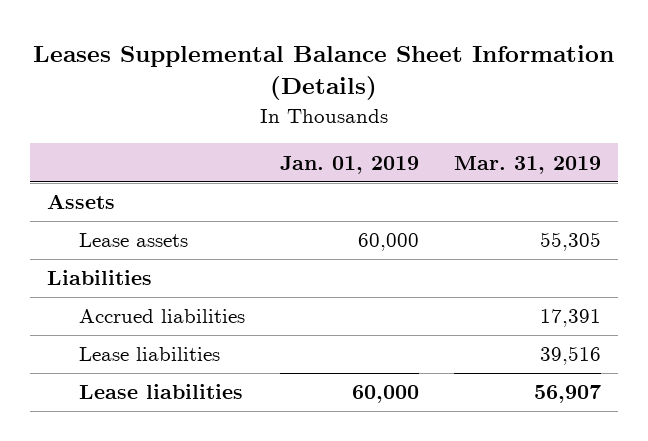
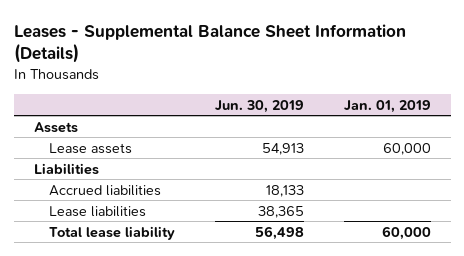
- Leases Supplemental Balance Sheet Information (Details)
+ Leases - Supplemental Balance Sheet Information (Details)
- | Jan. 01, 2019 | Mar. 31, 2019
+ | Jun. 30, 2019 | Jan. 01, 2019
- Lease liabilities | 60,000 | 56,907
+ Total lease liability | 56,498 | 60,000

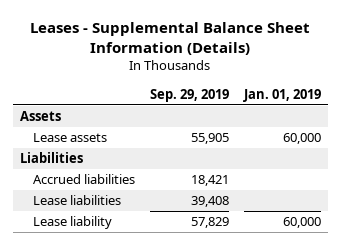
- | Jun. 30, 2019 | Jan. 01, 2019
+ | Sep. 29, 2019 | Jan. 01, 2019
- Total lease liability | 56,498 | 60,000
+ Lease liability | 57,829 | 60,000

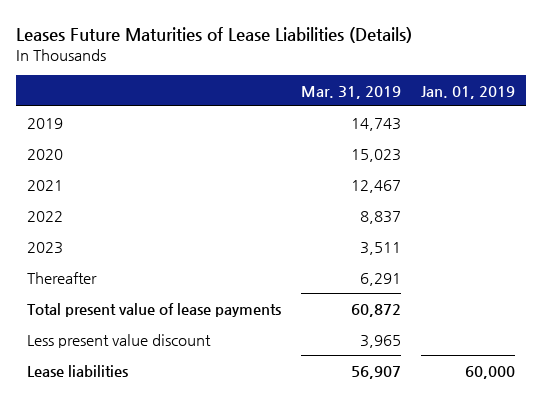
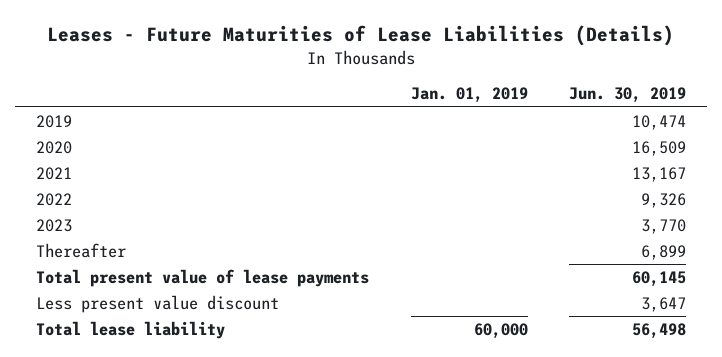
- Leases Future Maturities of Lease Liabilities (Details)
+ Leases - Future Maturities of Lease Liabilities (Details)
- | Mar. 31, 2019 | Jan. 01, 2019
+ | Jan. 01, 2019 | Jun. 30, 2019
- Lease liabilities | 56,907 | 60,000
+ Total lease liability | 60,000 | 56,498

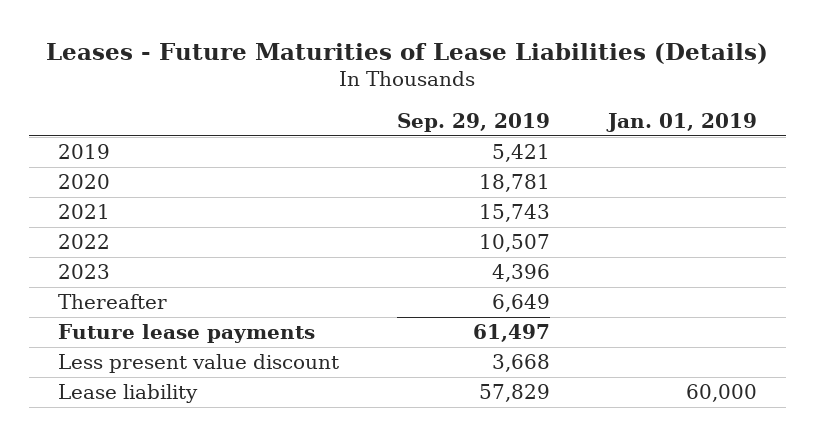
- | Jan. 01, 2019 | Jun. 30, 2019
+ | Sep. 29, 2019 | Jan. 01, 2019
- Total present value of lease payments | | 60,145
+ Future lease payments | 61,497 |
- Total lease liability | 60,000 | 56,498
+ Lease liability | 57,829 | 60,000

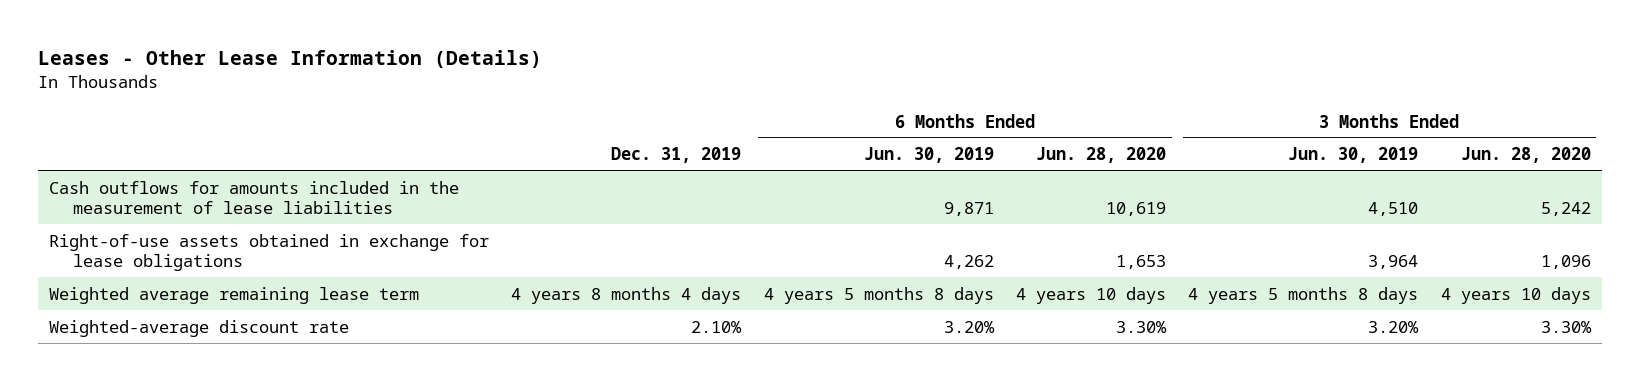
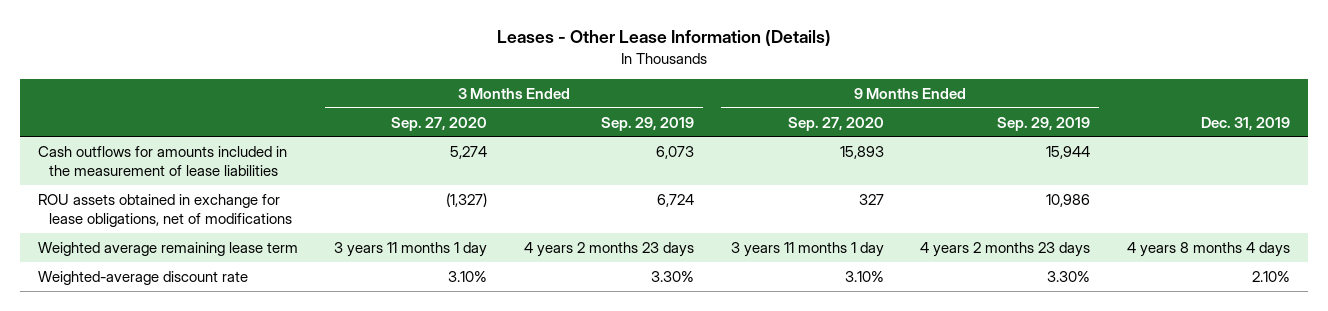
- | Dec. 31, 2019 | 6 Months Ended Jun. 30, 2019 | 6 Months Ended Jun. 28, 2020 | 3 Months Ended Jun. 30, 2019 | 3 Months Ended Jun. 28, 2020
+ | 3 Months Ended Sep. 27, 2020 | 3 Months Ended Sep. 29, 2019 | 9 Months Ended Sep. 27, 2020 | 9 Months Ended Sep. 29, 2019 | Dec. 31, 2019
- Right-of-use assets obtained in exchange for lease obligations | | 4,262 | 1,653 | 3,964 | 1,096
+ ROU assets obtained in exchange for lease obligations, net of modifications | (1,327) | 6,724 | 327 | 10,986 |

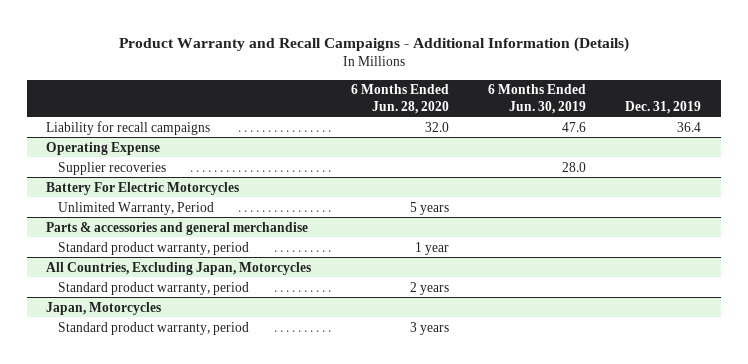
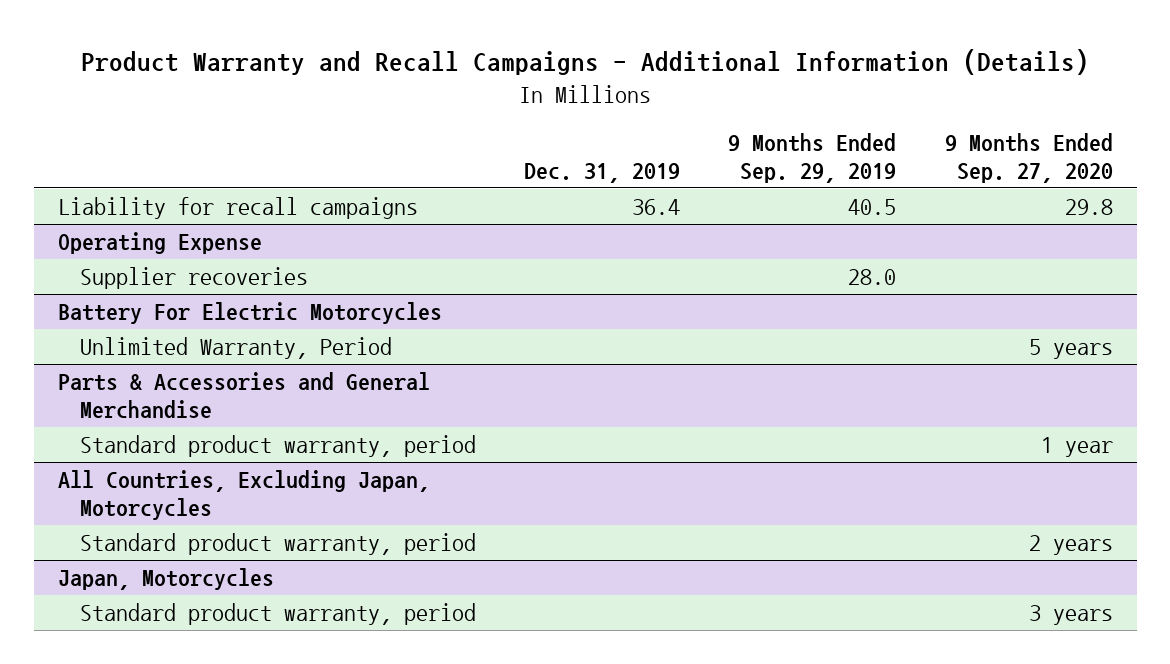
- | 6 Months Ended Jun. 28, 2020 | 6 Months Ended Jun. 30, 2019 | Dec. 31, 2019
+ | Dec. 31, 2019 | 9 Months Ended Sep. 29, 2019 | 9 Months Ended Sep. 27, 2020
- Parts & accessories and general merchandise
+ Parts & Accessories and General Merchandise

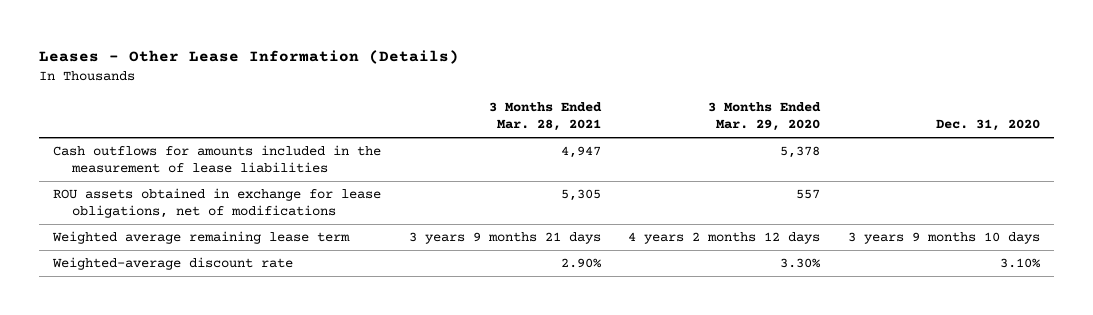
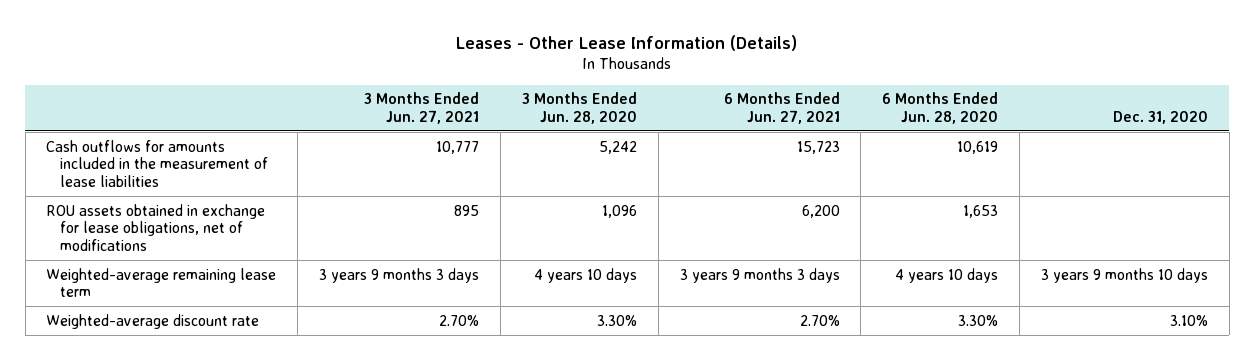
- | 3 Months Ended Mar. 28, 2021 | 3 Months Ended Mar. 29, 2020 | Dec. 31, 2020
+ | 3 Months Ended Jun. 27, 2021 | 3 Months Ended Jun. 28, 2020 | 6 Months Ended Jun. 27, 2021 | 6 Months Ended Jun. 28, 2020 | Dec. 31, 2020
- Weighted average remaining lease term | 3 years 9 months 21 days | 4 years 2 months 12 days | 3 years 9 months 10 days
+ Weighted-average remaining lease term | 3 years 9 months 3 days | 4 years 10 days | 3 years 9 months 3 days | 4 years 10 days | 3 years 9 months 10 days

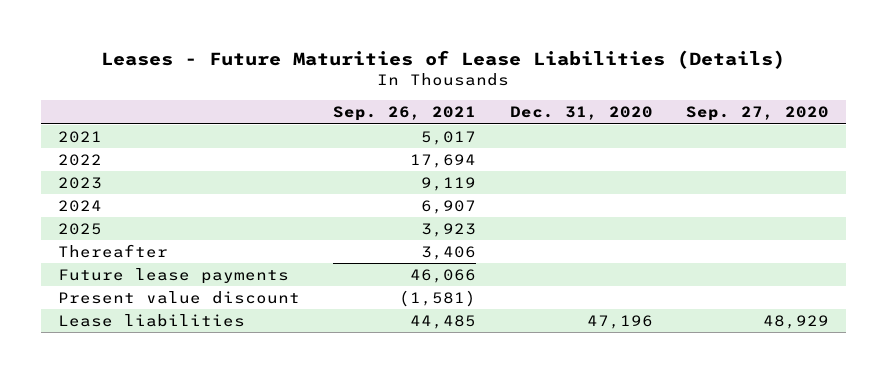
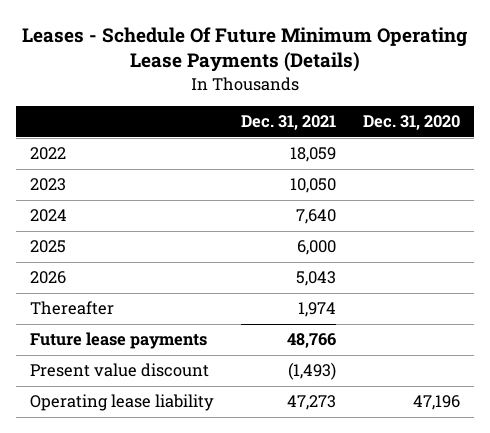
- Leases - Future Maturities of Lease Liabilities (Details)
+ Leases - Schedule Of Future Minimum Operating Lease Payments (Details)
- | Sep. 26, 2021 | Dec. 31, 2020 | Sep. 27, 2020
+ | Dec. 31, 2021 | Dec. 31, 2020
- 2021 | 5,017 | |
+ 2026 | 5,043 |
- Lease liabilities | 44,485 | 47,196 | 48,929
+ Operating lease liability | 47,273 | 47,196

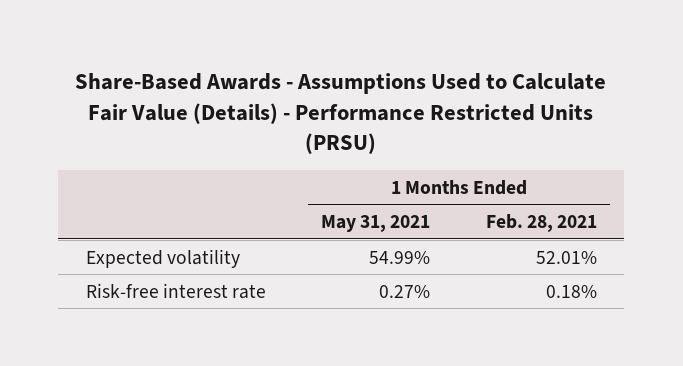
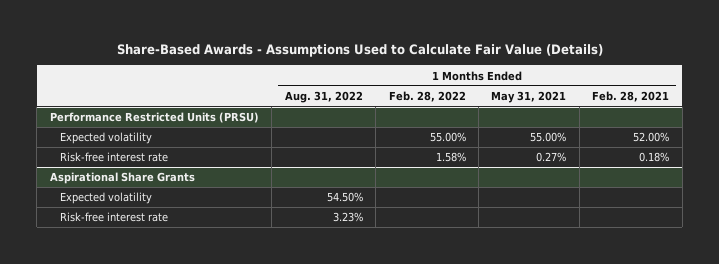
- Share-Based Awards - Assumptions Used to Calculate Fair Value (Details) - Performance Restricted Units (PRSU)
+ Share-Based Awards - Assumptions Used to Calculate Fair Value (Details)
- | 1 Months Ended May 31, 2021 | 1 Months Ended Feb. 28, 2021
+ | 1 Months Ended Aug. 31, 2022 | 1 Months Ended Feb. 28, 2022 | 1 Months Ended May 31, 2021 | 1 Months Ended Feb. 28, 2021
- Expected volatility | 54.99% | 52.01%
+ Performance Restricted Units (PRSU)
+ Expected volatility | | 55.00% | 55.00% | 52.00%
+ Aspirational Share Grants
+ Expected volatility | 54.50% | | |
+ Risk-free interest rate | 3.23% | | |

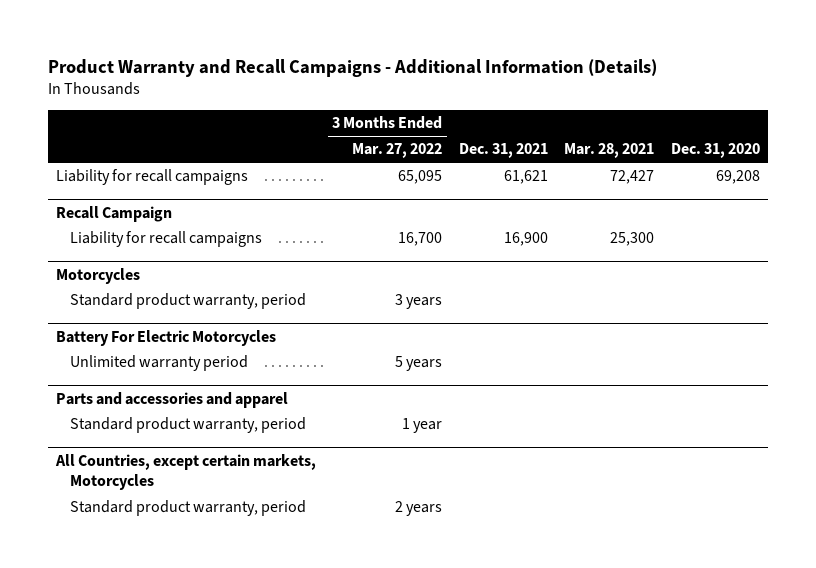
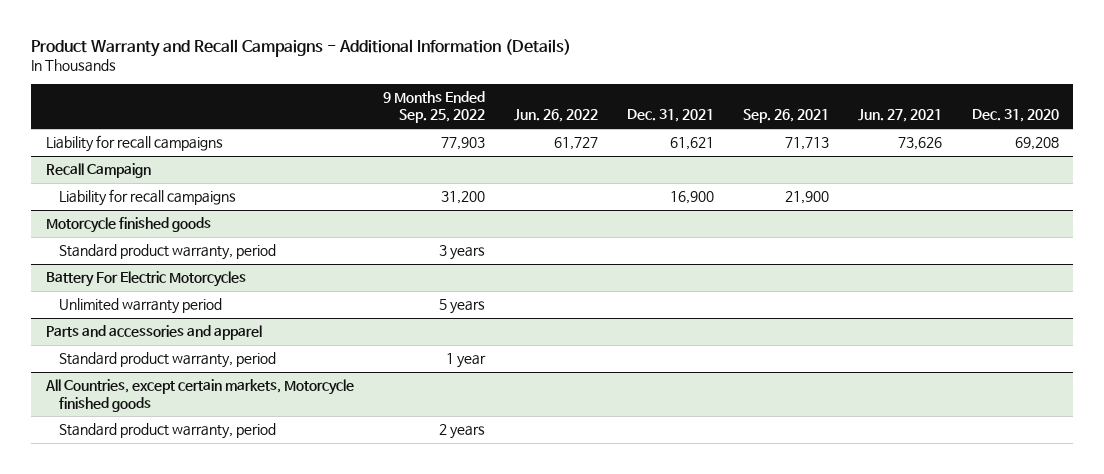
- | 3 Months Ended Mar. 27, 2022 | Dec. 31, 2021 | Mar. 28, 2021 | Dec. 31, 2020
+ | 9 Months Ended Sep. 25, 2022 | Jun. 26, 2022 | Dec. 31, 2021 | Sep. 26, 2021 | Jun. 27, 2021 | Dec. 31, 2020
- Motorcycles
+ Motorcycle finished goods
- All Countries, except certain markets, Motorcycles
+ All Countries, except certain markets, Motorcycle finished goods

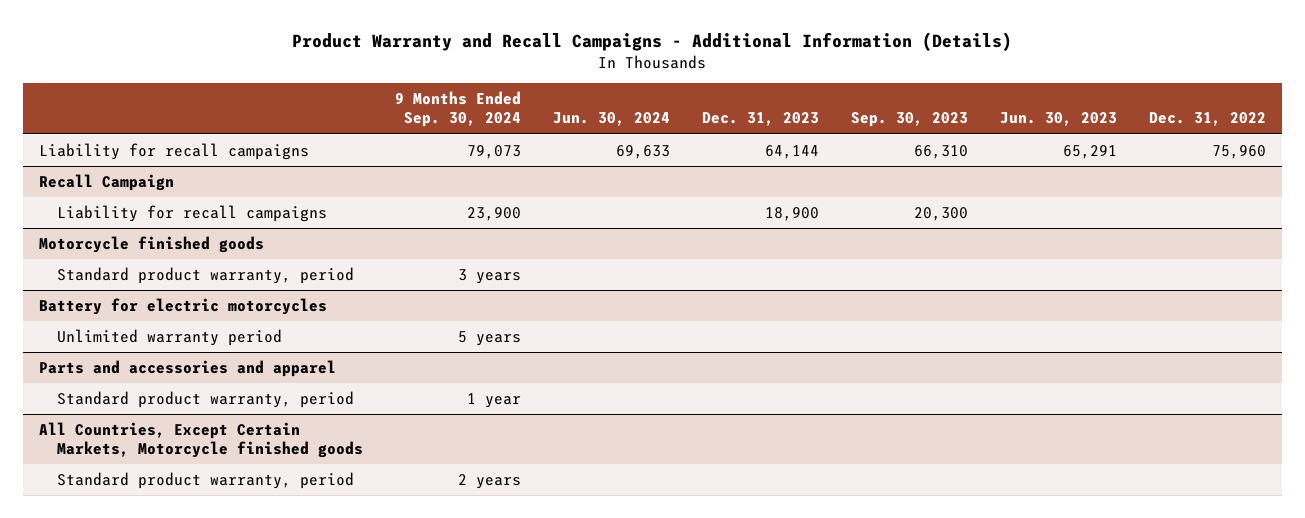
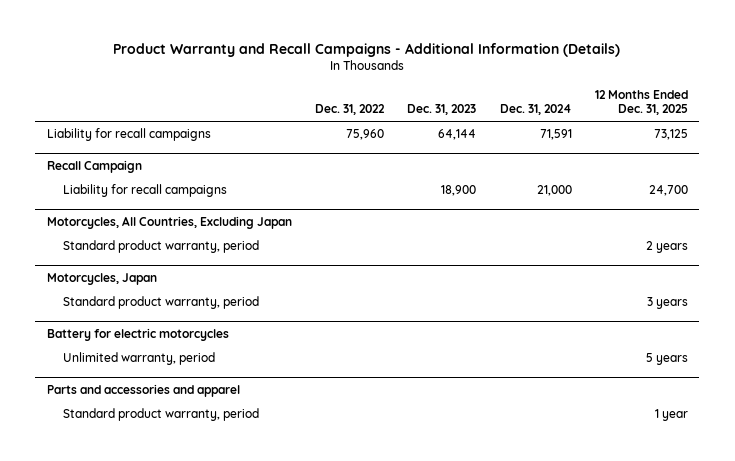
- | 9 Months Ended Sep. 30, 2024 | Jun. 30, 2024 | Dec. 31, 2023 | Sep. 30, 2023 | Jun. 30, 2023 | Dec. 31, 2022
+ | Dec. 31, 2022 | Dec. 31, 2023 | Dec. 31, 2024 | 12 Months Ended Dec. 31, 2025
- Motorcycle finished goods
- Standard product warranty, period | 3 years | | | | |
+ Motorcycles, All Countries, Excluding Japan
+ Standard product warranty, period | | | | 2 years
+ Motorcycles, Japan
+ Standard product warranty, period | | | | 3 years
@ Battery for electric motorcycles
- Unlimited warranty period | 5 years | | | | |
+ Unlimited warranty, period | | | | 5 years
- All Countries, Except Certain Markets, Motorcycle finished goods
- Standard product warranty, period | 2 years | | | | |

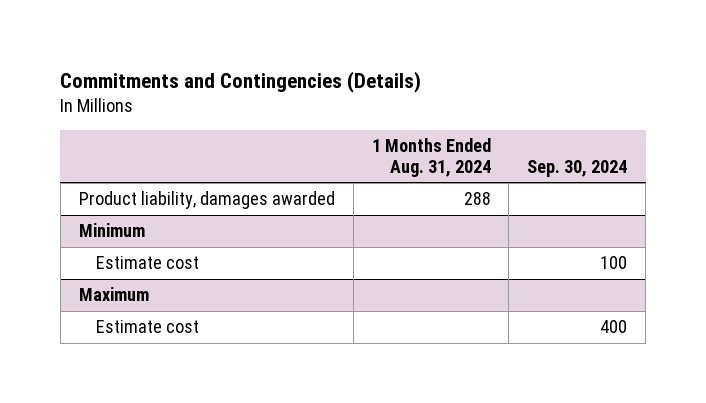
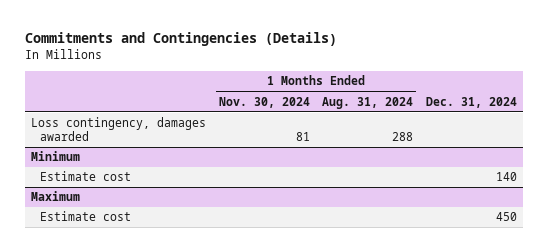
- | 1 Months Ended Aug. 31, 2024 | Sep. 30, 2024
+ | 1 Months Ended Nov. 30, 2024 | 1 Months Ended Aug. 31, 2024 | Dec. 31, 2024
- Product liability, damages awarded | 288 |
+ Loss contingency, damages awarded | 81 | 288 |

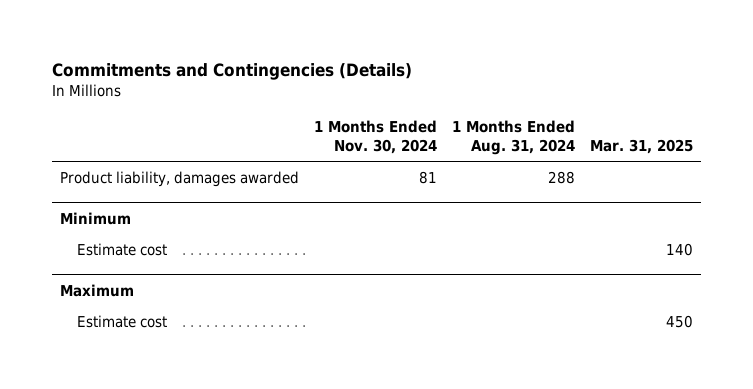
- | 1 Months Ended Nov. 30, 2024 | 1 Months Ended Aug. 31, 2024 | Dec. 31, 2024
+ | 1 Months Ended Nov. 30, 2024 | 1 Months Ended Aug. 31, 2024 | Mar. 31, 2025
- Loss contingency, damages awarded | 81 | 288 |
+ Product liability, damages awarded | 81 | 288 |

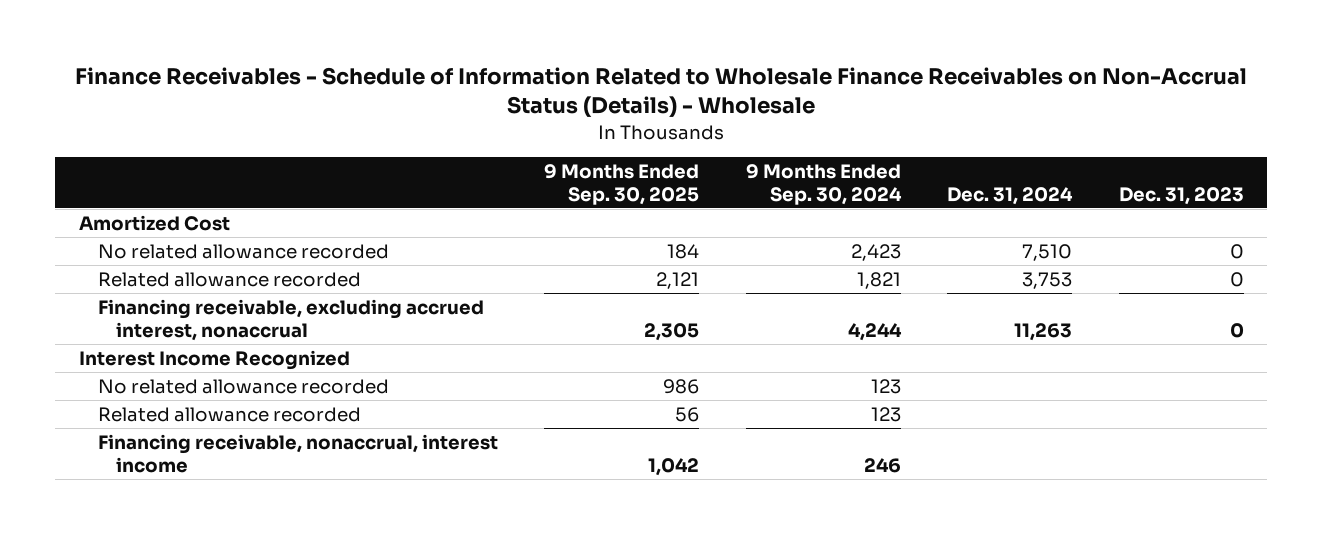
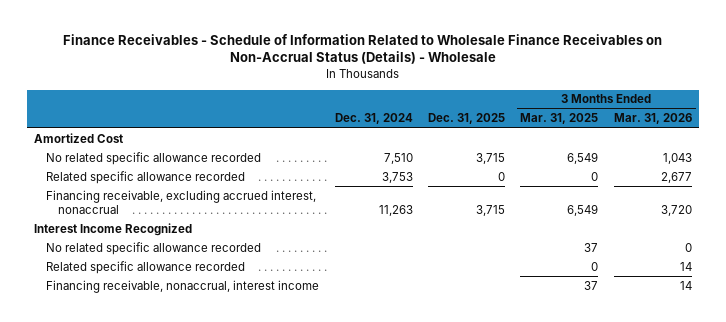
- | 9 Months Ended Sep. 30, 2025 | 9 Months Ended Sep. 30, 2024 | Dec. 31, 2024 | Dec. 31, 2023
+ | Dec. 31, 2024 | Dec. 31, 2025 | 3 Months Ended Mar. 31, 2025 | 3 Months Ended Mar. 31, 2026
- No related allowance recorded | 184 | 2,423 | 7,510 | 0
- Related allowance recorded | 2,121 | 1,821 | 3,753 | 0
+ No related specific allowance recorded | 7,510 | 3,715 | 6,549 | 1,043
+ Related specific allowance recorded | 3,753 | 0 | 0 | 2,677
- No related allowance recorded | 986 | 123 | |
- Related allowance recorded | 56 | 123 | |
+ No related specific allowance recorded | | | 37 | 0
+ Related specific allowance recorded | | | 0 | 14

